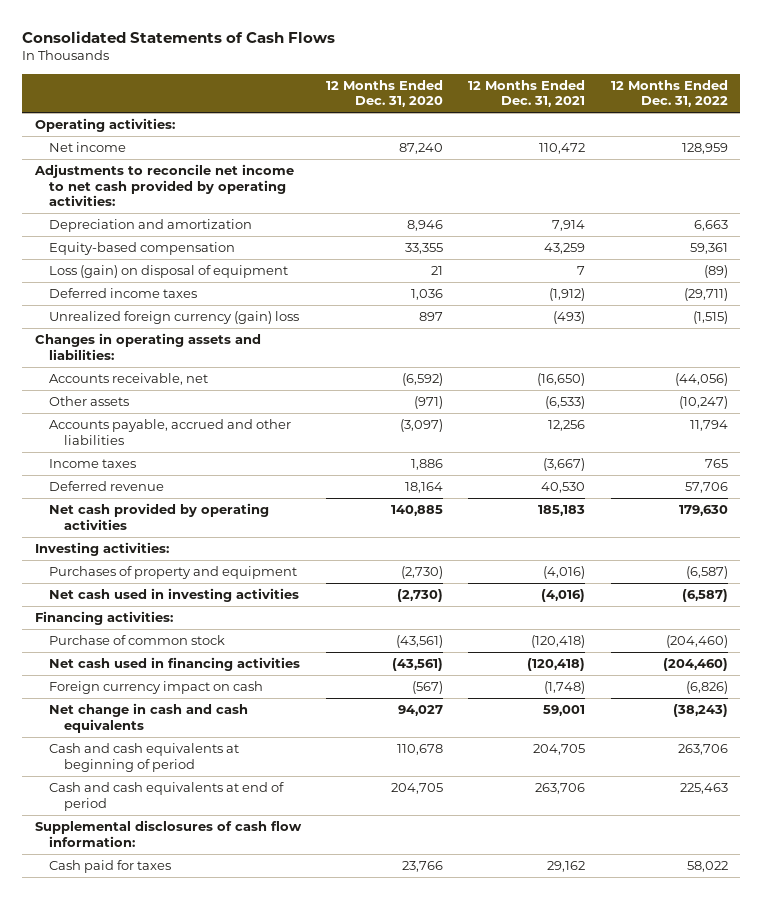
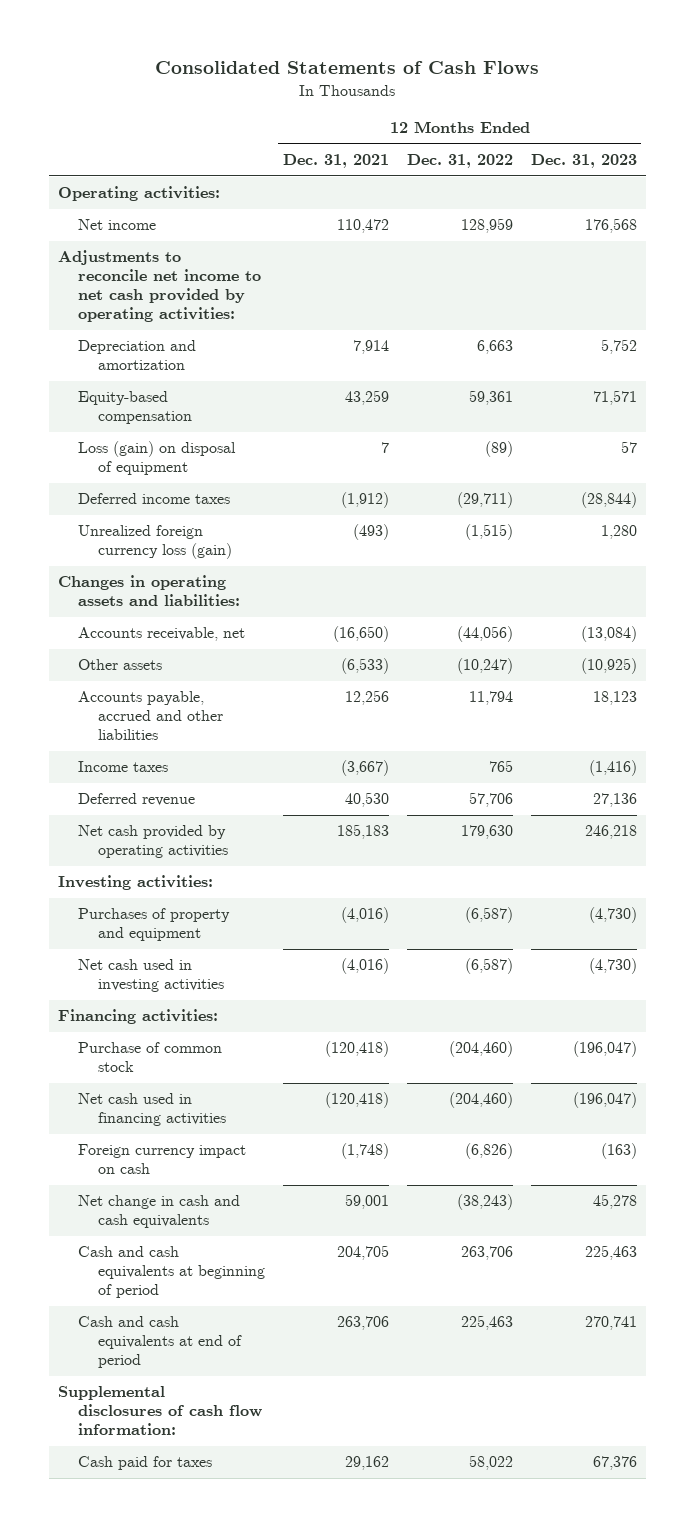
- | 12 Months Ended Dec. 31, 2020 | 12 Months Ended Dec. 31, 2021 | 12 Months Ended Dec. 31, 2022
+ | 12 Months Ended Dec. 31, 2021 | 12 Months Ended Dec. 31, 2022 | 12 Months Ended Dec. 31, 2023
- Unrealized foreign currency (gain) loss | 897 | (493) | (1,515)
+ Unrealized foreign currency loss (gain) | (493) | (1,515) | 1,280

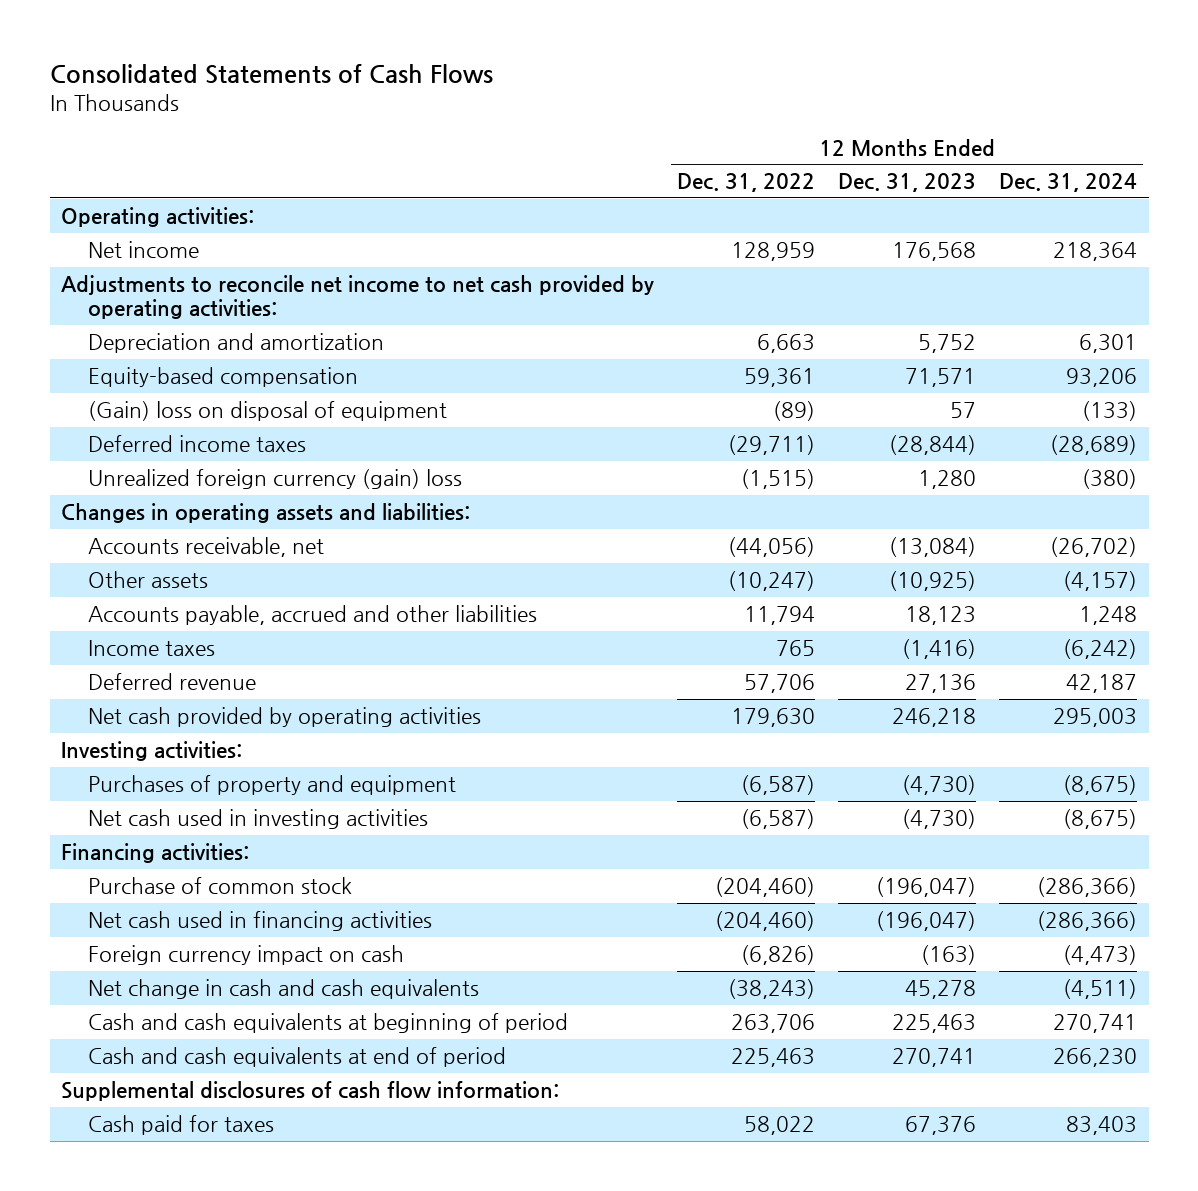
- | 12 Months Ended Dec. 31, 2021 | 12 Months Ended Dec. 31, 2022 | 12 Months Ended Dec. 31, 2023
+ | 12 Months Ended Dec. 31, 2022 | 12 Months Ended Dec. 31, 2023 | 12 Months Ended Dec. 31, 2024
- Loss (gain) on disposal of equipment | 7 | (89) | 57
+ (Gain) loss on disposal of equipment | (89) | 57 | (133)
- Unrealized foreign currency loss (gain) | (493) | (1,515) | 1,280
+ Unrealized foreign currency (gain) loss | (1,515) | 1,280 | (380)

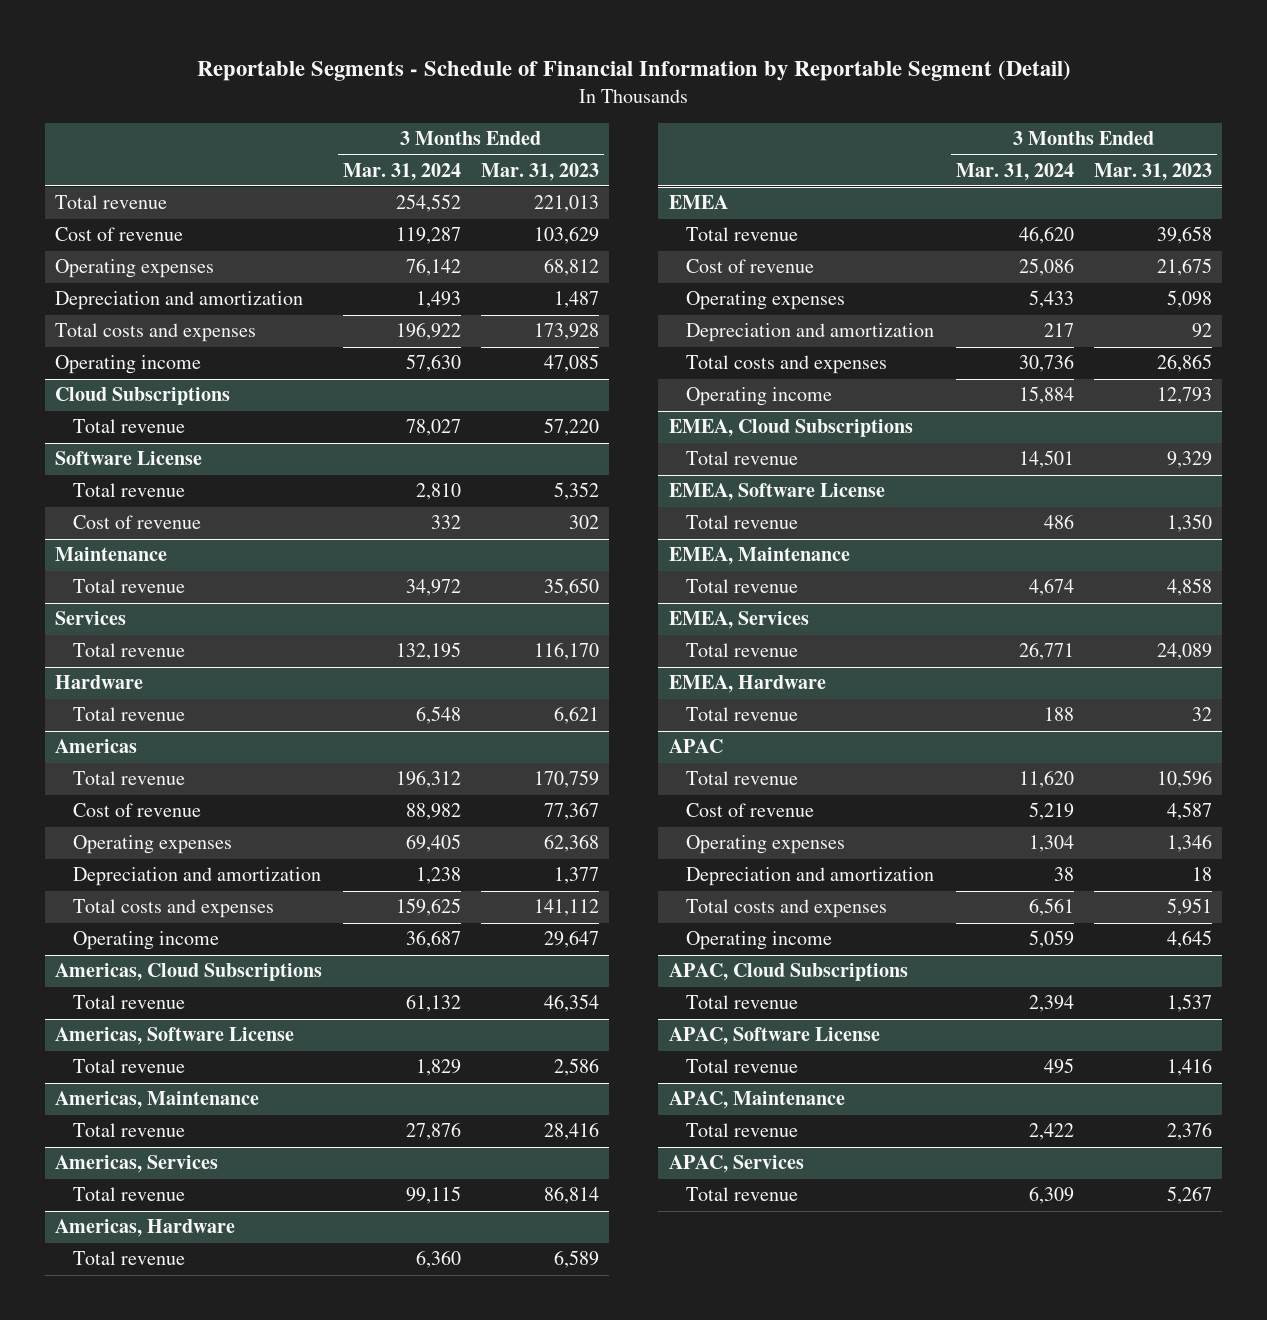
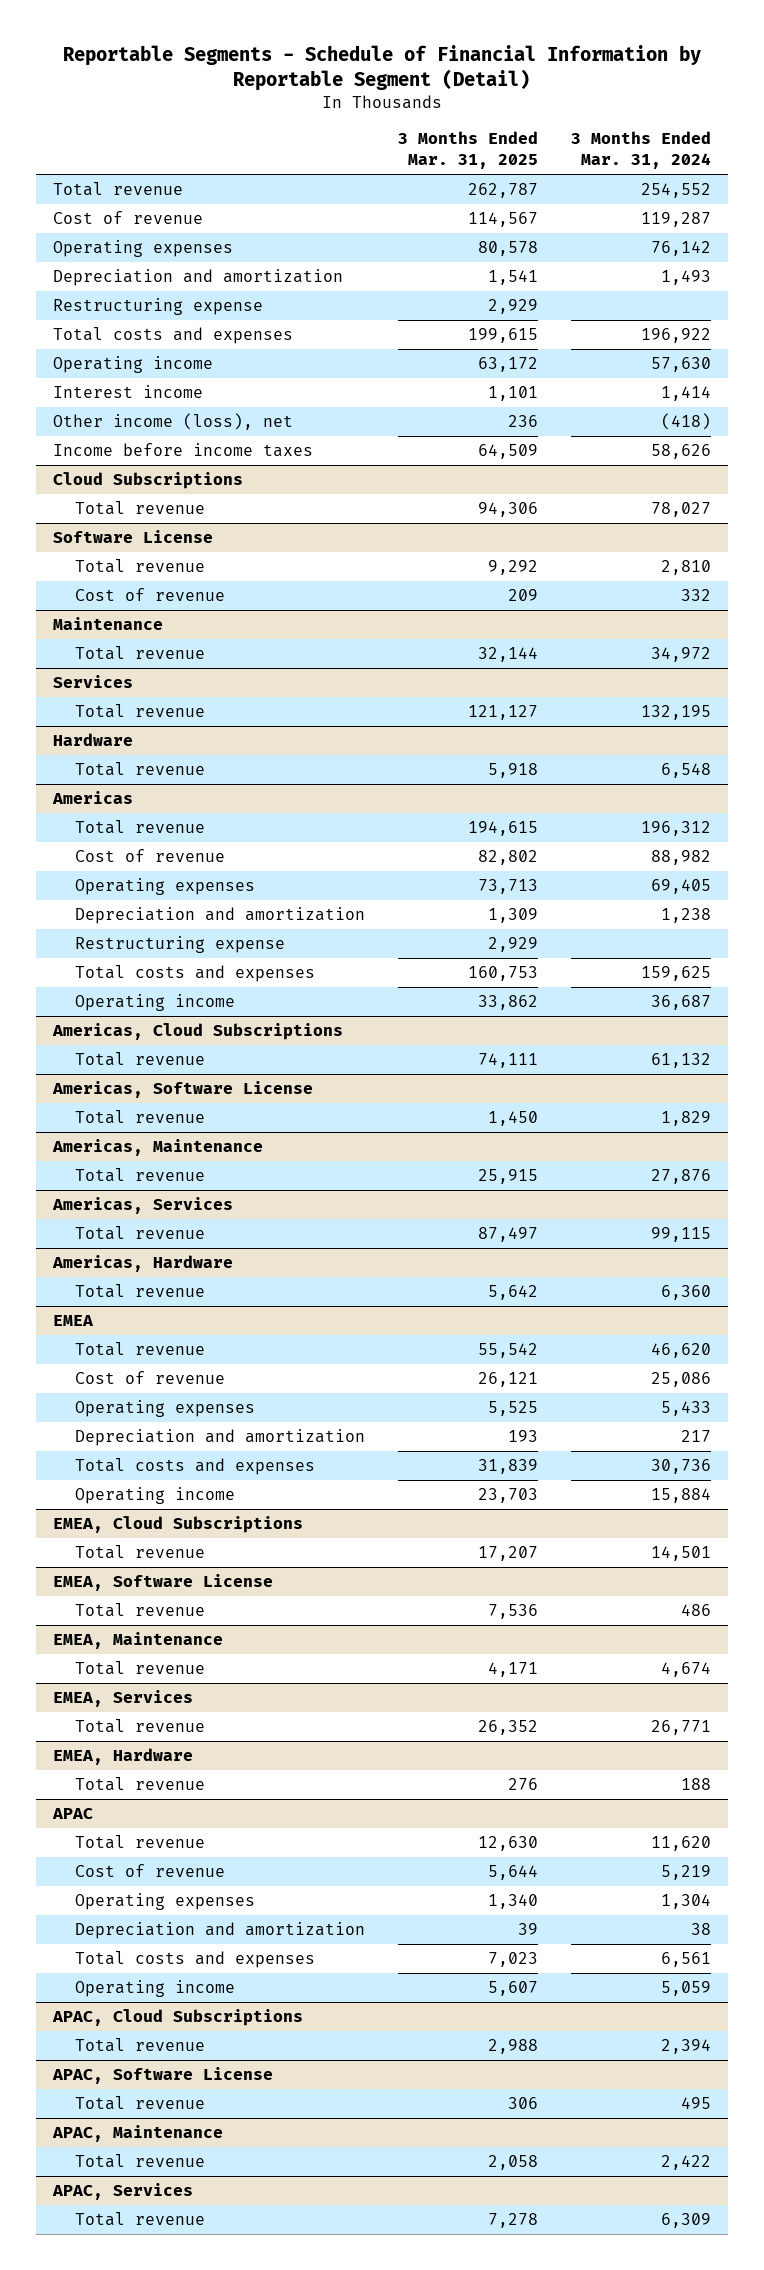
- | 3 Months Ended Mar. 31, 2024 | 3 Months Ended Mar. 31, 2023
+ | 3 Months Ended Mar. 31, 2025 | 3 Months Ended Mar. 31, 2024
+ Restructuring expense | 2,929 |
+ Interest income | 1,101 | 1,414
+ Other income (loss), net | 236 | (418)
+ Income before income taxes | 64,509 | 58,626
@ Americas
+ Restructuring expense | 2,929 |

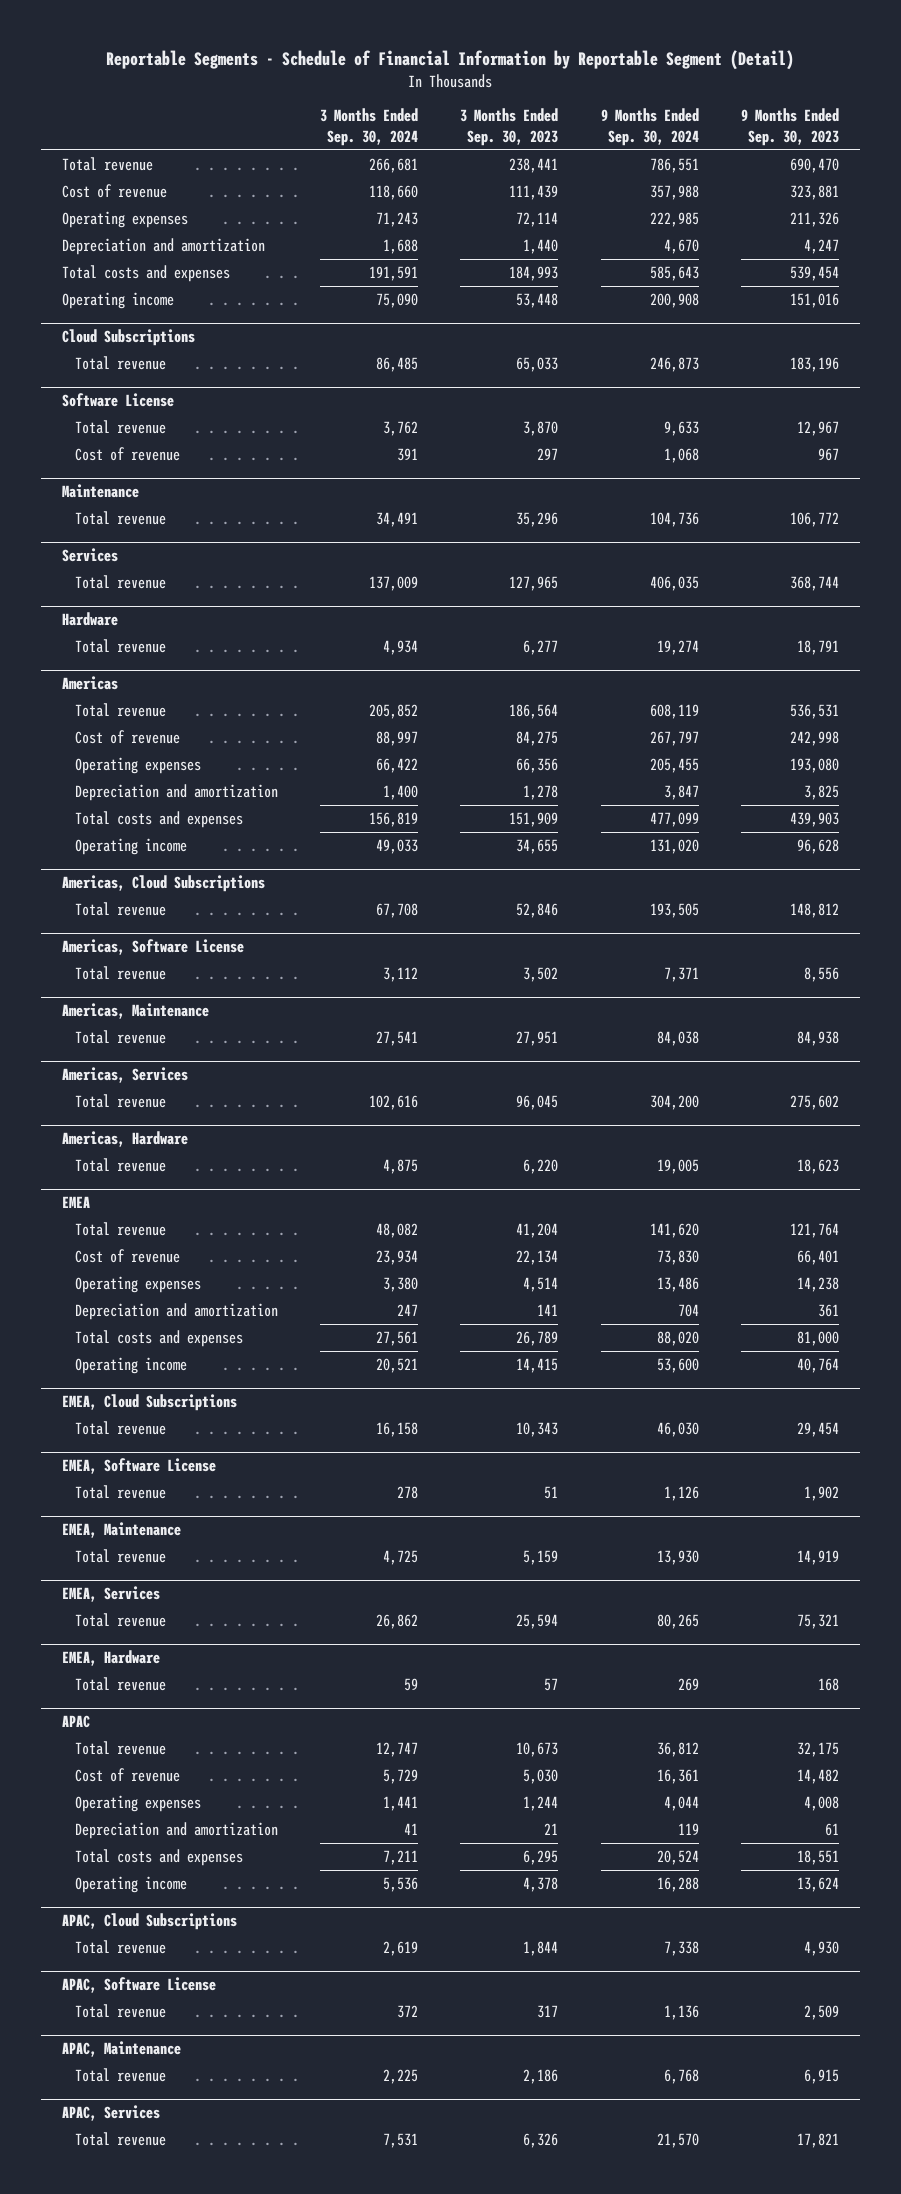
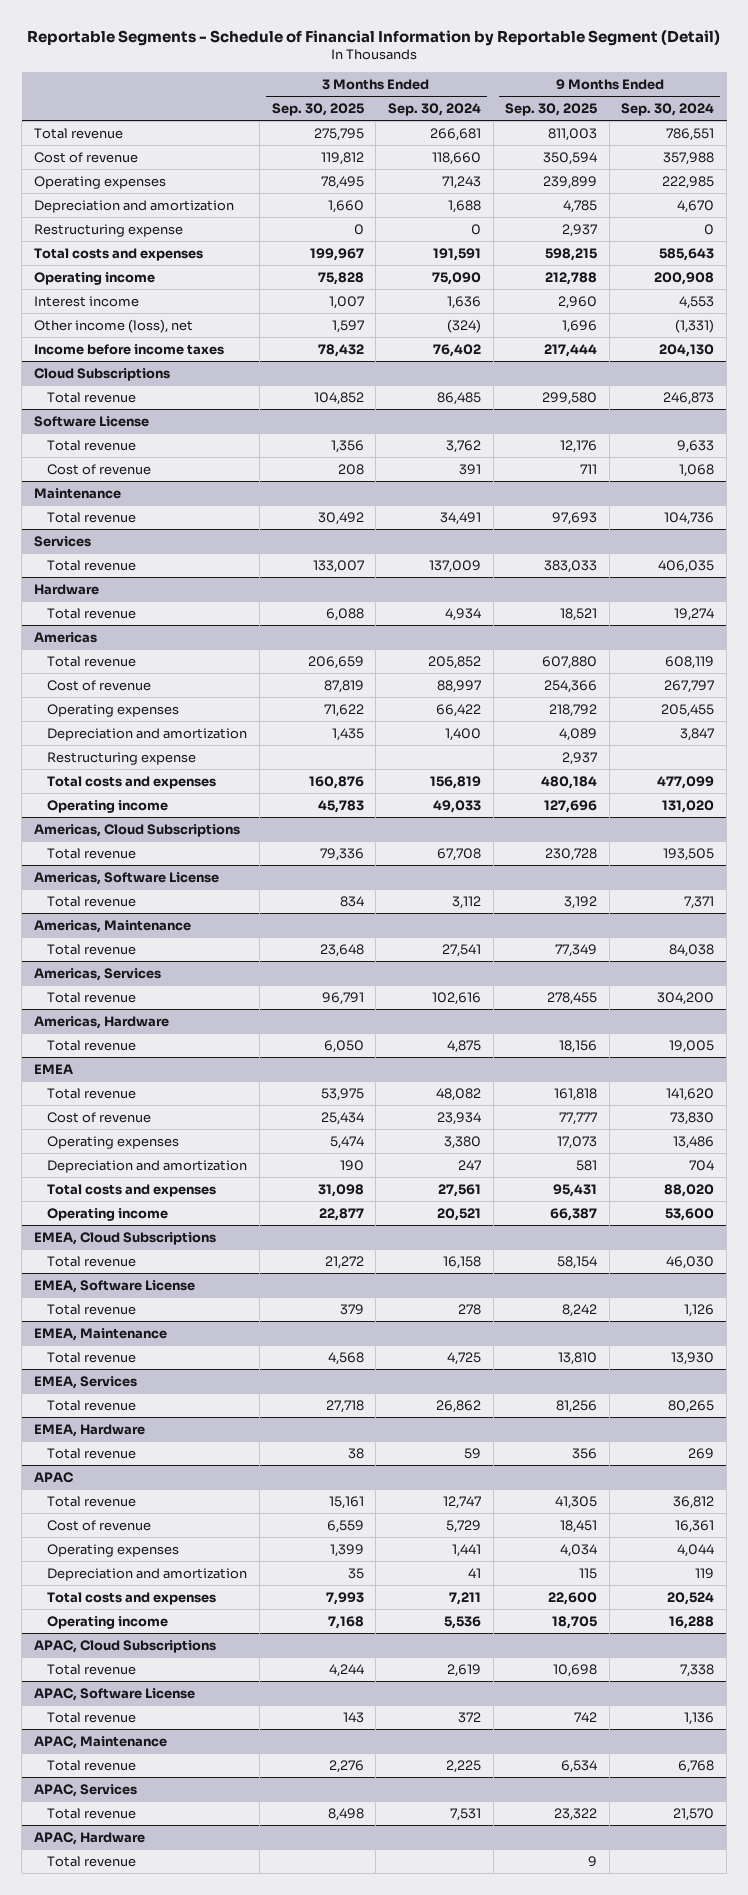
- | 3 Months Ended Sep. 30, 2024 | 3 Months Ended Sep. 30, 2023 | 9 Months Ended Sep. 30, 2024 | 9 Months Ended Sep. 30, 2023
+ | 3 Months Ended Sep. 30, 2025 | 3 Months Ended Sep. 30, 2024 | 9 Months Ended Sep. 30, 2025 | 9 Months Ended Sep. 30, 2024
+ Restructuring expense | 0 | 0 | 2,937 | 0
+ Interest income | 1,007 | 1,636 | 2,960 | 4,553
+ Other income (loss), net | 1,597 | (324) | 1,696 | (1,331)
+ Income before income taxes | 78,432 | 76,402 | 217,444 | 204,130
@ Americas
+ Restructuring expense | | | 2,937 |
+ APAC, Hardware
+ Total revenue | | | 9 |

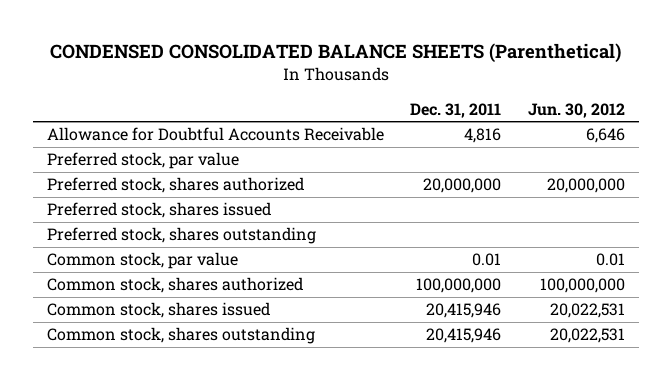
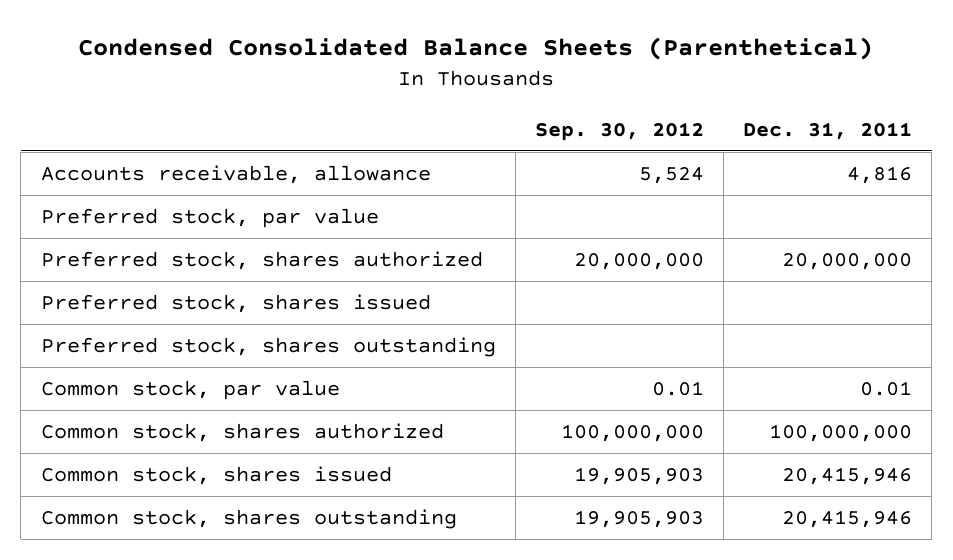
- CONDENSED CONSOLIDATED BALANCE SHEETS (Parenthetical)
+ Condensed Consolidated Balance Sheets (Parenthetical)
- | Dec. 31, 2011 | Jun. 30, 2012
+ | Sep. 30, 2012 | Dec. 31, 2011
- Allowance for Doubtful Accounts Receivable | 4,816 | 6,646
+ Accounts receivable, allowance | 5,524 | 4,816

